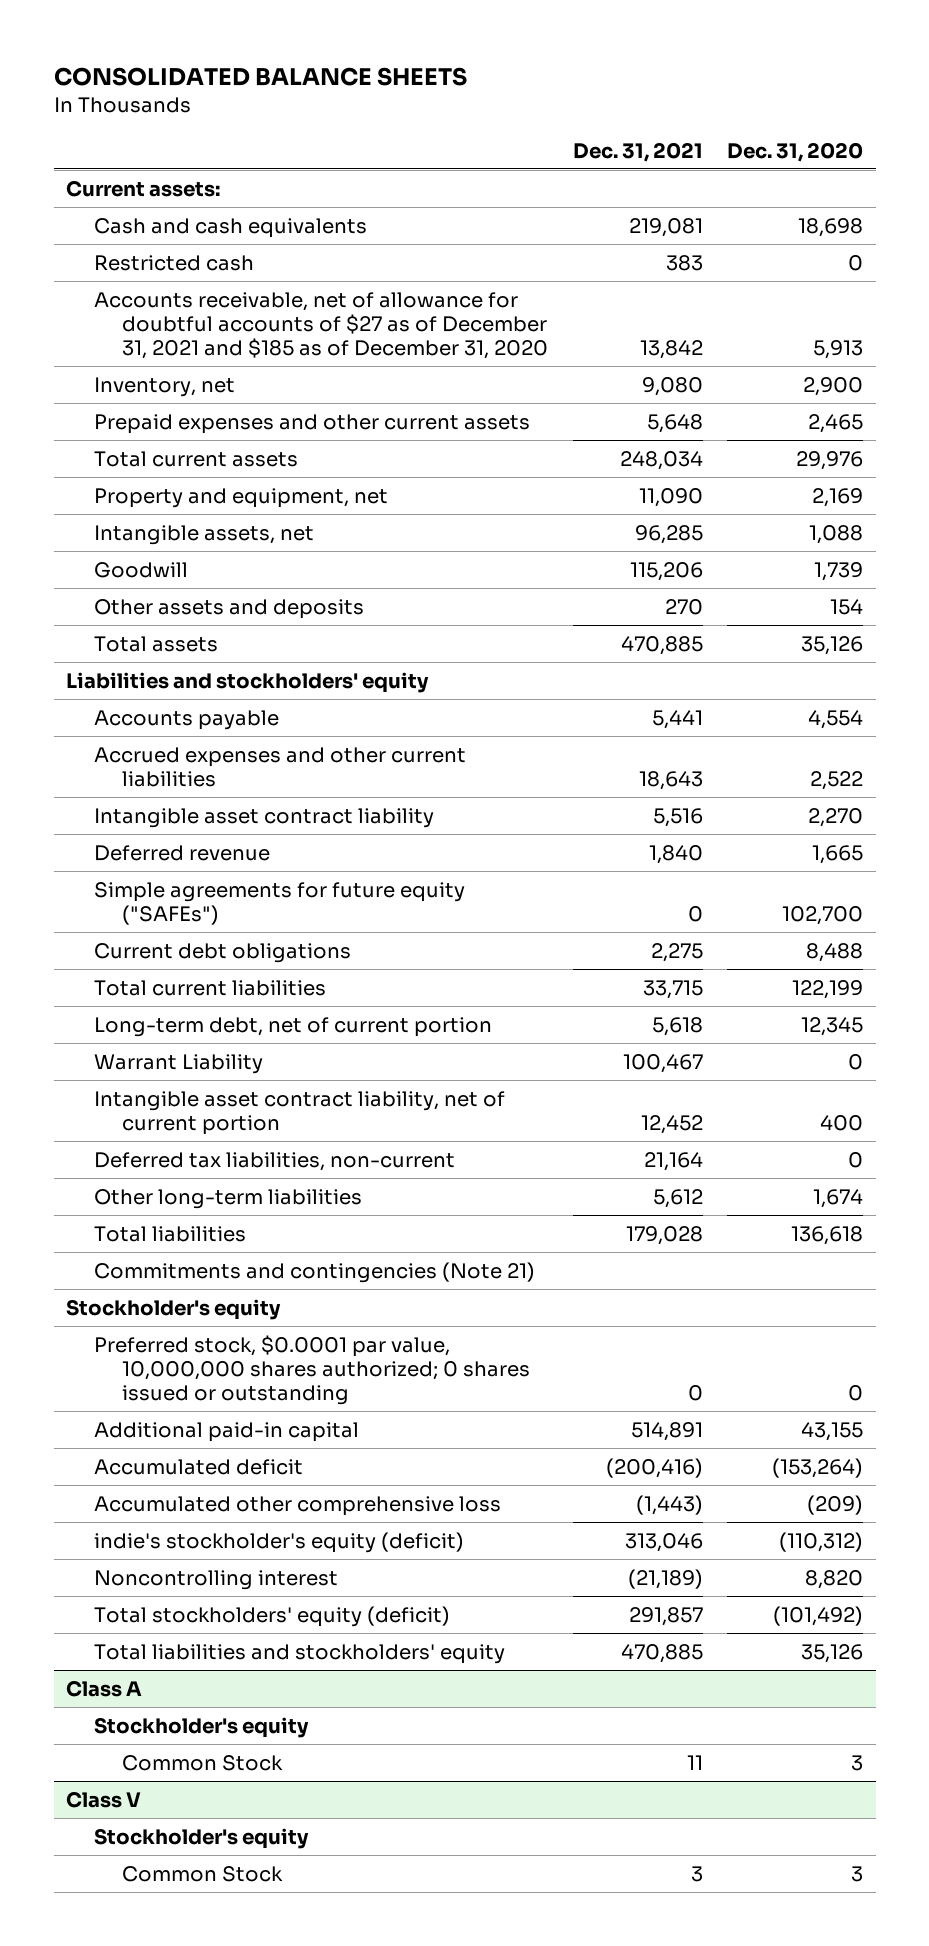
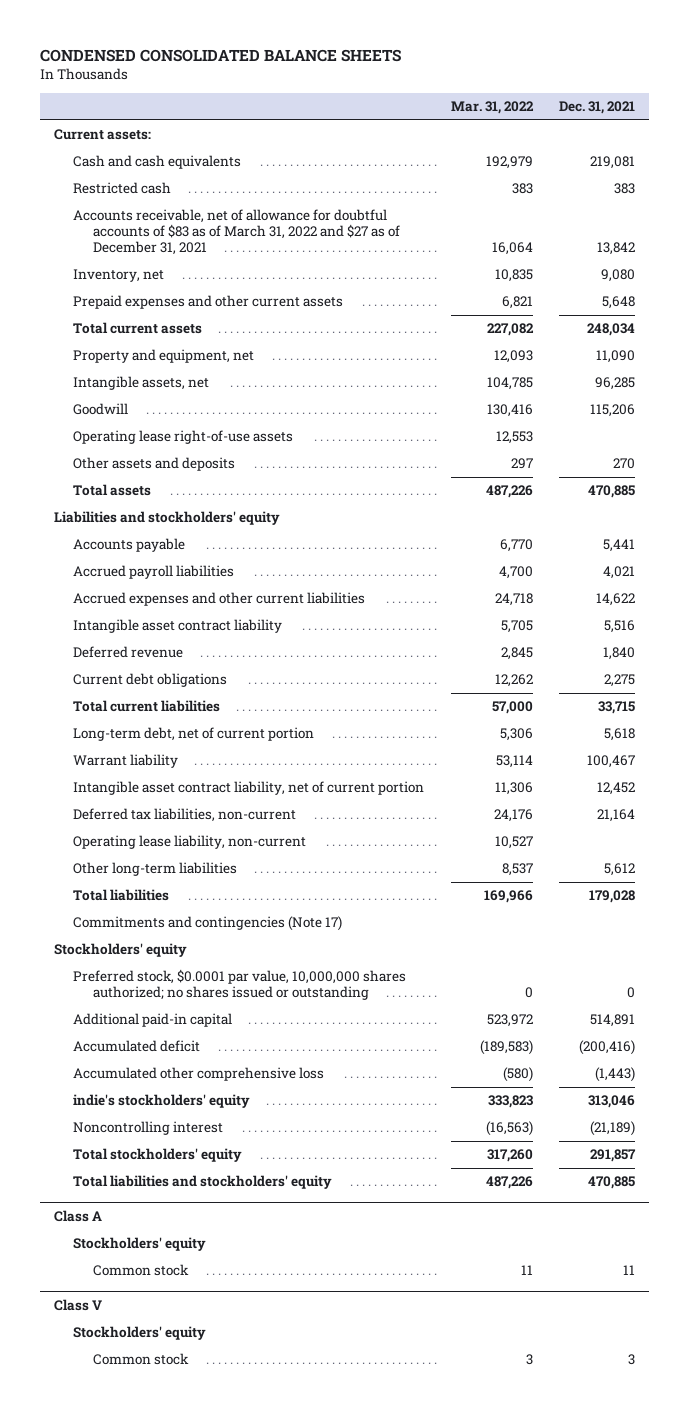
- CONSOLIDATED BALANCE SHEETS
+ CONDENSED CONSOLIDATED BALANCE SHEETS
- | Dec. 31, 2021 | Dec. 31, 2020
+ | Mar. 31, 2022 | Dec. 31, 2021
- Accounts receivable, net of allowance for doubtful accounts of $27 as of December 31, 2021 and $185 as of December 31, 2020 | 13,842 | 5,913
+ Accounts receivable, net of allowance for doubtful accounts of $83 as of March 31, 2022 and $27 as of December 31, 2021 | 16,064 | 13,842
+ Operating lease right-of-use assets | 12,553 |
- Accrued expenses and other current liabilities | 18,643 | 2,522
+ Accrued payroll liabilities | 4,700 | 4,021
+ Accrued expenses and other current liabilities | 24,718 | 14,622
- Simple agreements for future equity ("SAFEs") | 0 | 102,700
- Warrant Liability | 100,467 | 0
+ Warrant liability | 53,114 | 100,467
+ Operating lease liability, non-current | 10,527 |
- Commitments and contingencies (Note 21)
- Stockholder's equity
- Preferred stock, $0.0001 par value, 10,000,000 shares authorized; 0 shares issued or outstanding | 0 | 0
+ Commitments and contingencies (Note 17)
+ Stockholders' equity
+ Preferred stock, $0.0001 par value, 10,000,000 shares authorized; no shares issued or outstanding | 0 | 0
- indie's stockholder's equity (deficit) | 313,046 | (110,312)
+ indie's stockholders' equity | 333,823 | 313,046
- Total stockholders' equity (deficit) | 291,857 | (101,492)
+ Total stockholders' equity | 317,260 | 291,857
@ Class A
- Stockholder's equity
- Common Stock | 11 | 3
+ Stockholders' equity
+ Common stock | 11 | 11
@ Class V
- Stockholder's equity
- Common Stock | 3 | 3
+ Stockholders' equity
+ Common stock | 3 | 3

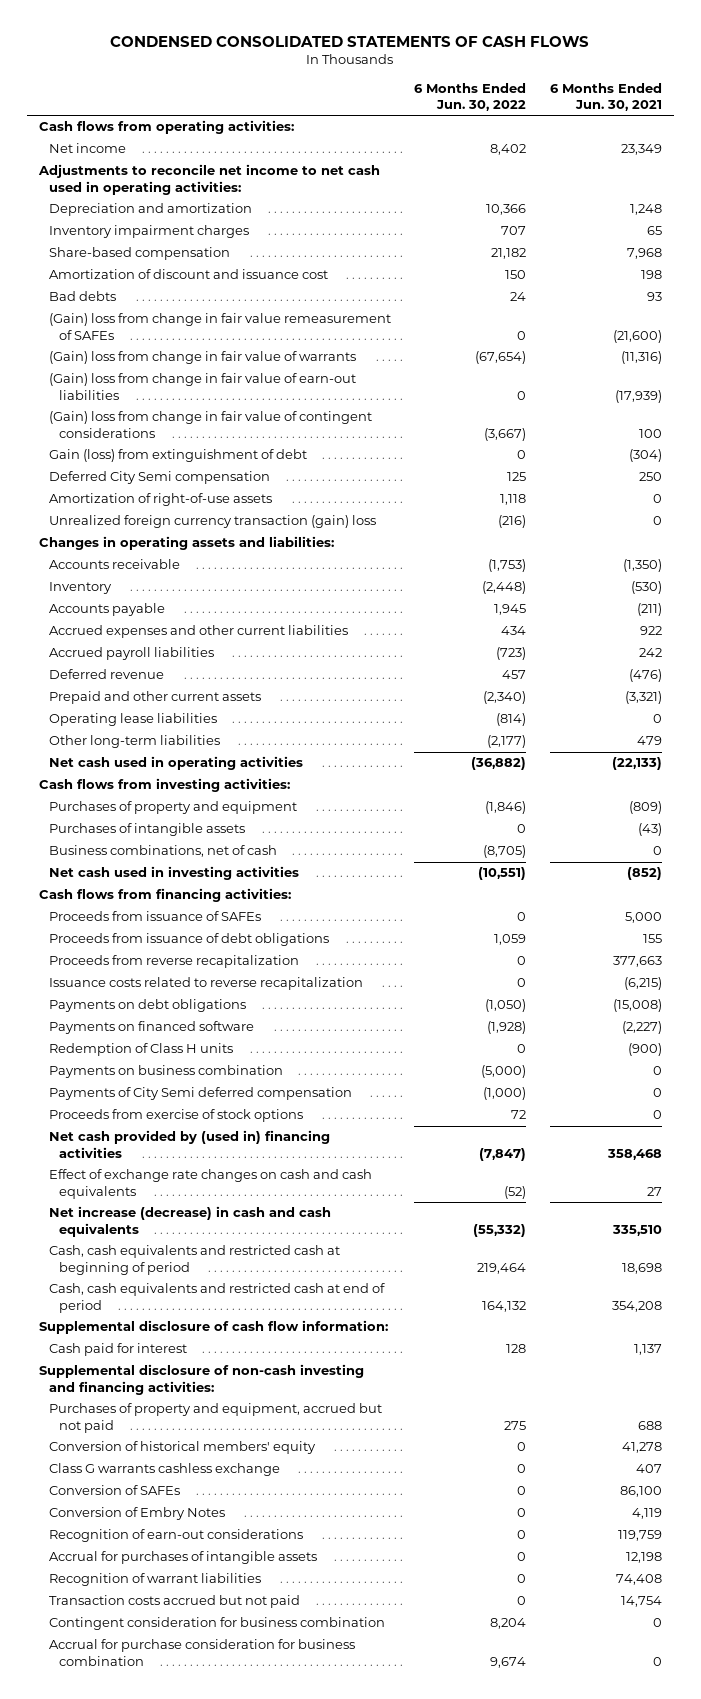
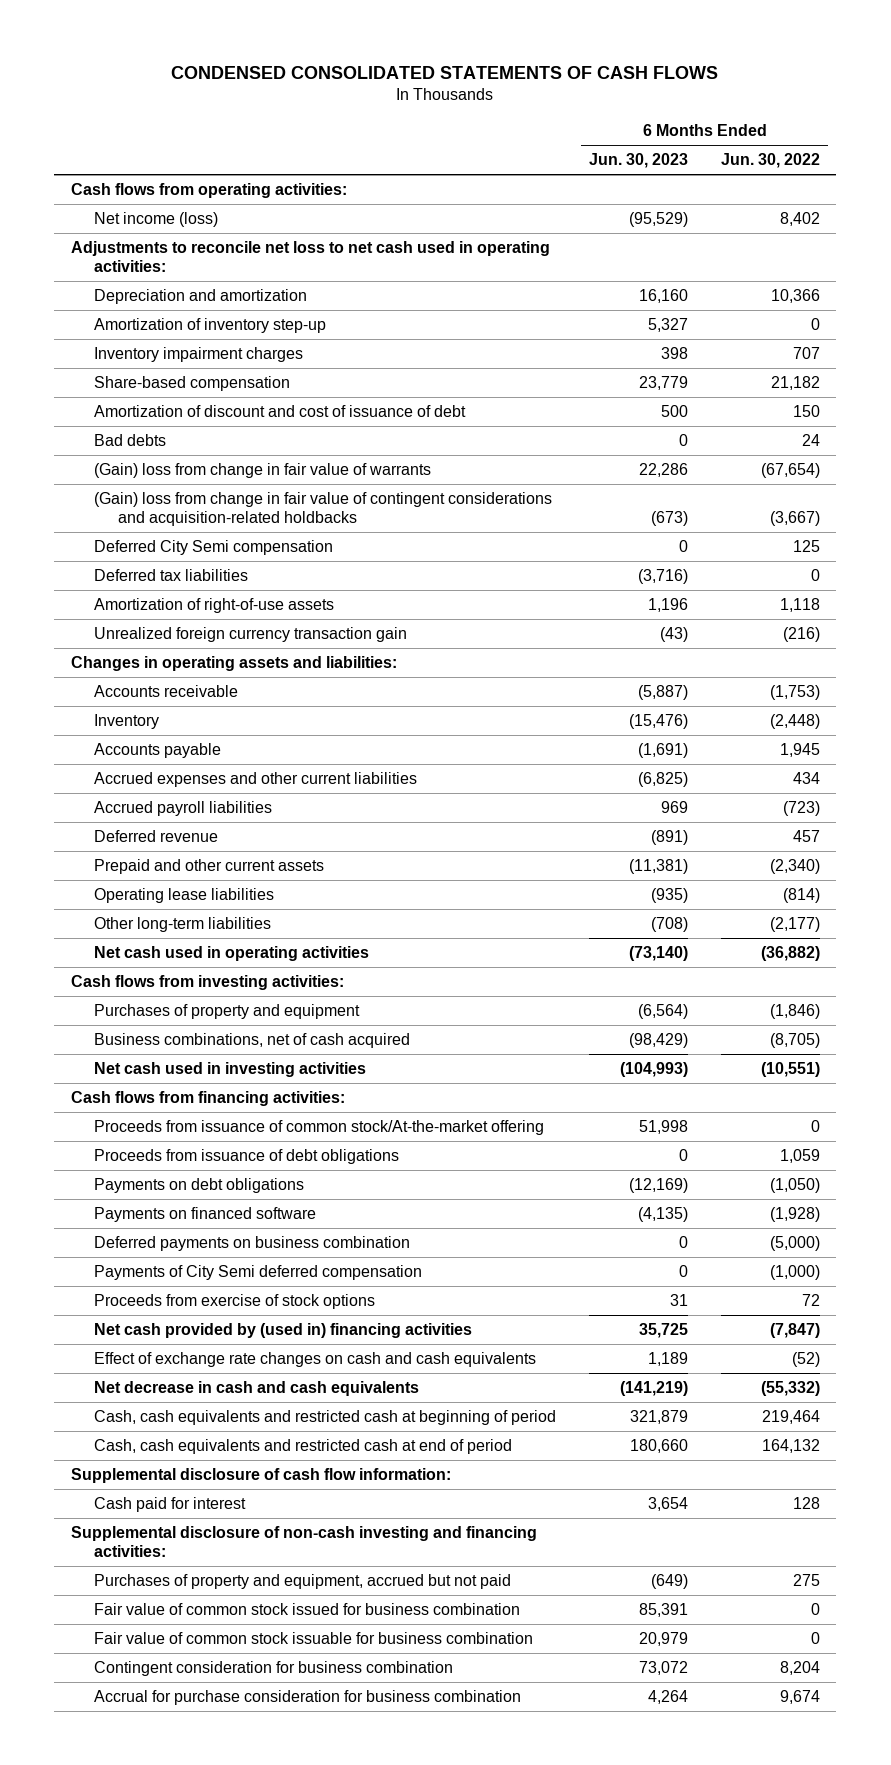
- | 6 Months Ended Jun. 30, 2022 | 6 Months Ended Jun. 30, 2021
+ | 6 Months Ended Jun. 30, 2023 | 6 Months Ended Jun. 30, 2022
- Net income | 8,402 | 23,349
- Adjustments to reconcile net income to net cash used in operating activities:
+ Net income (loss) | (95,529) | 8,402
+ Adjustments to reconcile net loss to net cash used in operating activities:
+ Amortization of inventory step-up | 5,327 | 0
- Amortization of discount and issuance cost | 150 | 198
+ Amortization of discount and cost of issuance of debt | 500 | 150
- (Gain) loss from change in fair value remeasurement of SAFEs | 0 | (21,600)
- (Gain) loss from change in fair value of earn-out liabilities | 0 | (17,939)
- (Gain) loss from change in fair value of contingent considerations | (3,667) | 100
- Gain (loss) from extinguishment of debt | 0 | (304)
+ (Gain) loss from change in fair value of contingent considerations and acquisition-related holdbacks | (673) | (3,667)
+ Deferred tax liabilities | (3,716) | 0
- Unrealized foreign currency transaction (gain) loss | (216) | 0
+ Unrealized foreign currency transaction gain | (43) | (216)
- Purchases of intangible assets | 0 | (43)
- Business combinations, net of cash | (8,705) | 0
+ Business combinations, net of cash acquired | (98,429) | (8,705)
- Proceeds from issuance of SAFEs | 0 | 5,000
+ Proceeds from issuance of common stock/At-the-market offering | 51,998 | 0
- Proceeds from reverse recapitalization | 0 | 377,663
- Issuance costs related to reverse recapitalization | 0 | (6,215)
- Redemption of Class H units | 0 | (900)
- Payments on business combination | (5,000) | 0
+ Deferred payments on business combination | 0 | (5,000)
- Net increase (decrease) in cash and cash equivalents | (55,332) | 335,510
+ Net decrease in cash and cash equivalents | (141,219) | (55,332)
- Conversion of historical members' equity | 0 | 41,278
- Class G warrants cashless exchange | 0 | 407
- Conversion of SAFEs | 0 | 86,100
- Conversion of Embry Notes | 0 | 4,119
- Recognition of earn-out considerations | 0 | 119,759
- Accrual for purchases of intangible assets | 0 | 12,198
- Recognition of warrant liabilities | 0 | 74,408
- Transaction costs accrued but not paid | 0 | 14,754
+ Fair value of common stock issued for business combination | 85,391 | 0
+ Fair value of common stock issuable for business combination | 20,979 | 0

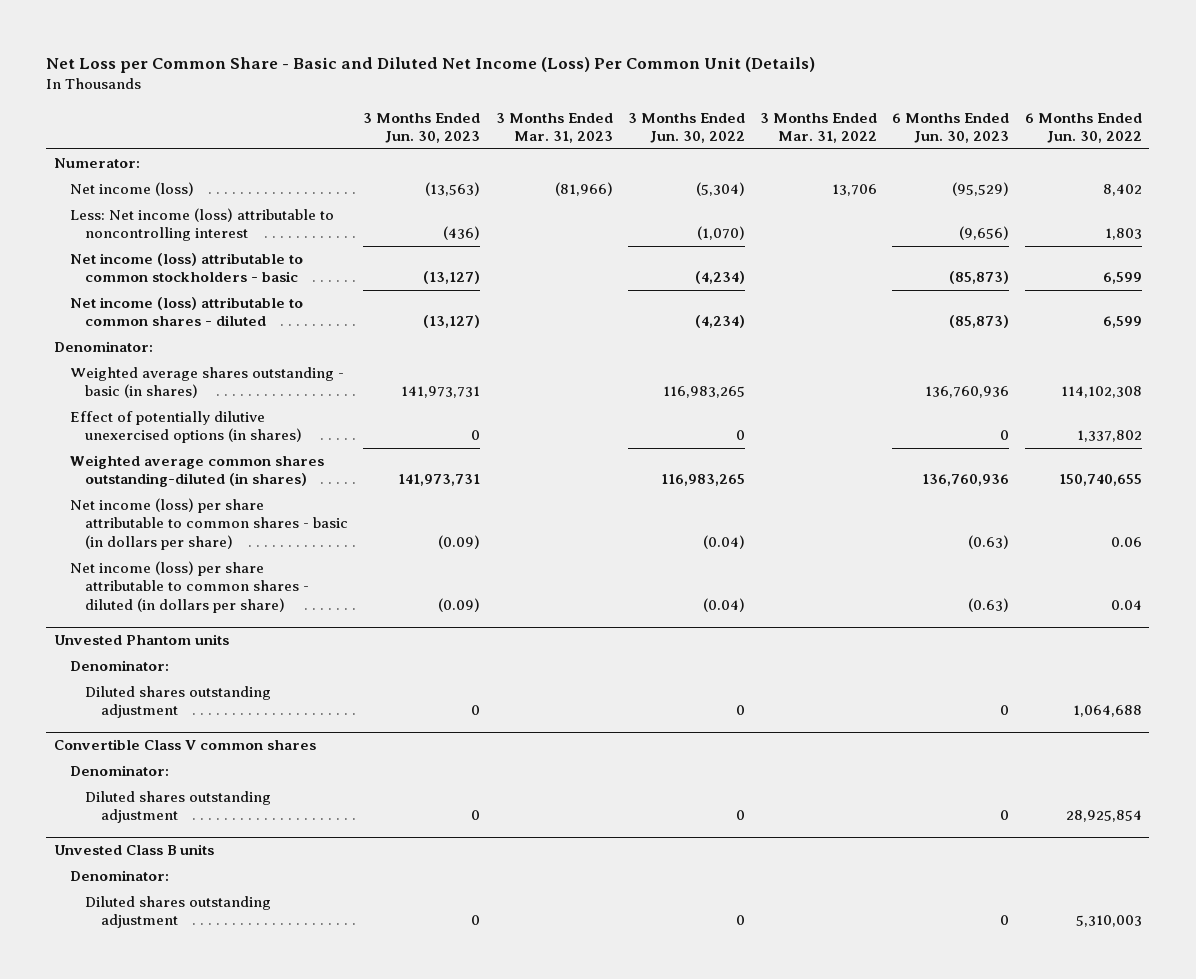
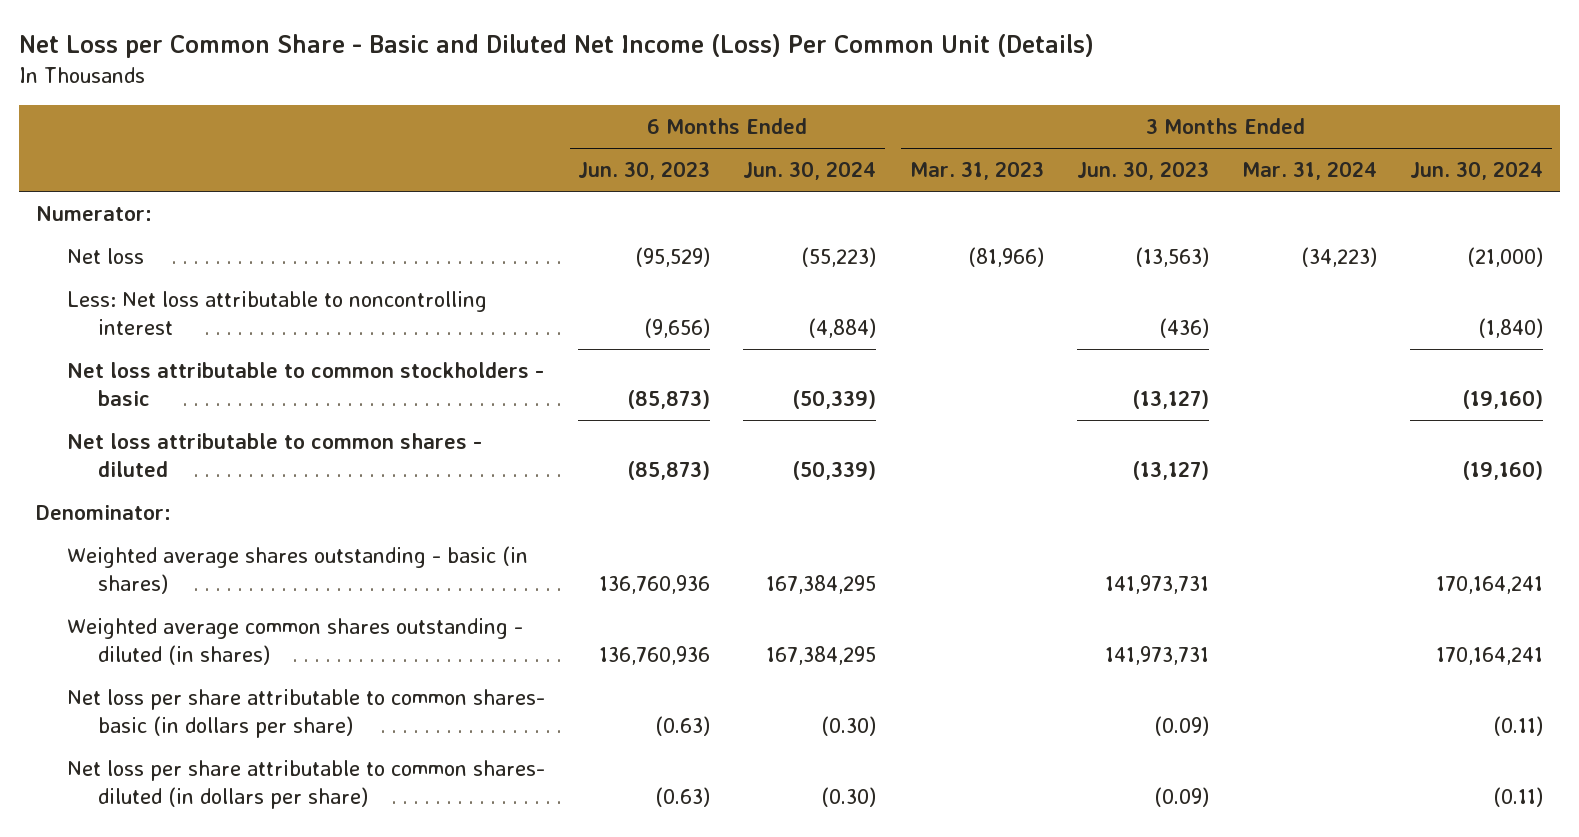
- | 3 Months Ended Jun. 30, 2023 | 3 Months Ended Mar. 31, 2023 | 3 Months Ended Jun. 30, 2022 | 3 Months Ended Mar. 31, 2022 | 6 Months Ended Jun. 30, 2023 | 6 Months Ended Jun. 30, 2022
+ | 6 Months Ended Jun. 30, 2023 | 6 Months Ended Jun. 30, 2024 | 3 Months Ended Mar. 31, 2023 | 3 Months Ended Jun. 30, 2023 | 3 Months Ended Mar. 31, 2024 | 3 Months Ended Jun. 30, 2024
- Net income (loss) | (13,563) | (81,966) | (5,304) | 13,706 | (95,529) | 8,402
- Less: Net income (loss) attributable to noncontrolling interest | (436) | | (1,070) | | (9,656) | 1,803
- Net income (loss) attributable to common stockholders - basic | (13,127) | | (4,234) | | (85,873) | 6,599
- Net income (loss) attributable to common shares - diluted | (13,127) | | (4,234) | | (85,873) | 6,599
+ Net loss | (95,529) | (55,223) | (81,966) | (13,563) | (34,223) | (21,000)
+ Less: Net loss attributable to noncontrolling interest | (9,656) | (4,884) | | (436) | | (1,840)
+ Net loss attributable to common stockholders - basic | (85,873) | (50,339) | | (13,127) | | (19,160)
+ Net loss attributable to common shares - diluted | (85,873) | (50,339) | | (13,127) | | (19,160)
- Effect of potentially dilutive unexercised options (in shares) | 0 | | 0 | | 0 | 1,337,802
- Weighted average common shares outstanding-diluted (in shares) | 141,973,731 | | 116,983,265 | | 136,760,936 | 150,740,655
- Net income (loss) per share attributable to common shares - basic (in dollars per share) | (0.09) | | (0.04) | | (0.63) | 0.06
- Net income (loss) per share attributable to common shares - diluted (in dollars per share) | (0.09) | | (0.04) | | (0.63) | 0.04
- Unvested Phantom units
- Denominator:
- Diluted shares outstanding adjustment | 0 | | 0 | | 0 | 1,064,688
- Convertible Class V common shares
- Denominator:
- Diluted shares outstanding adjustment | 0 | | 0 | | 0 | 28,925,854
- Unvested Class B units
- Denominator:
- Diluted shares outstanding adjustment | 0 | | 0 | | 0 | 5,310,003
+ Weighted average common shares outstanding - diluted (in shares) | 136,760,936 | 167,384,295 | | 141,973,731 | | 170,164,241
+ Net loss per share attributable to common shares- basic (in dollars per share) | (0.63) | (0.30) | | (0.09) | | (0.11)
+ Net loss per share attributable to common shares- diluted (in dollars per share) | (0.63) | (0.30) | | (0.09) | | (0.11)

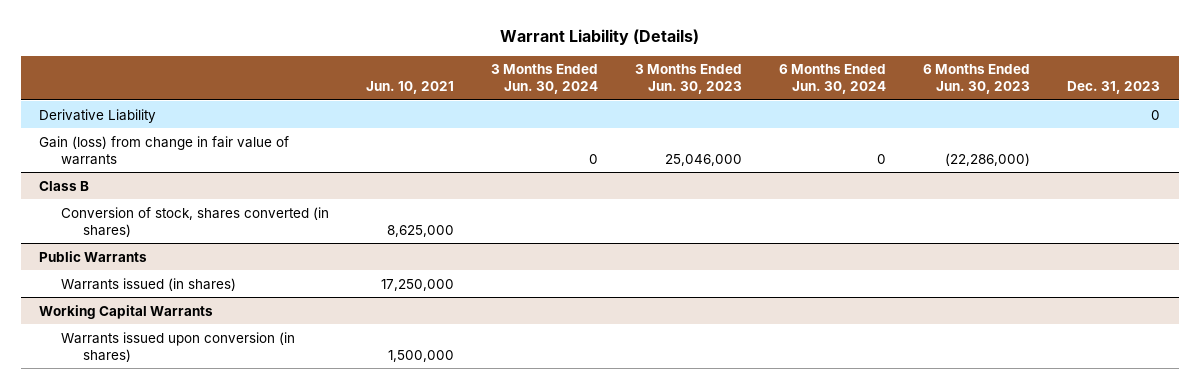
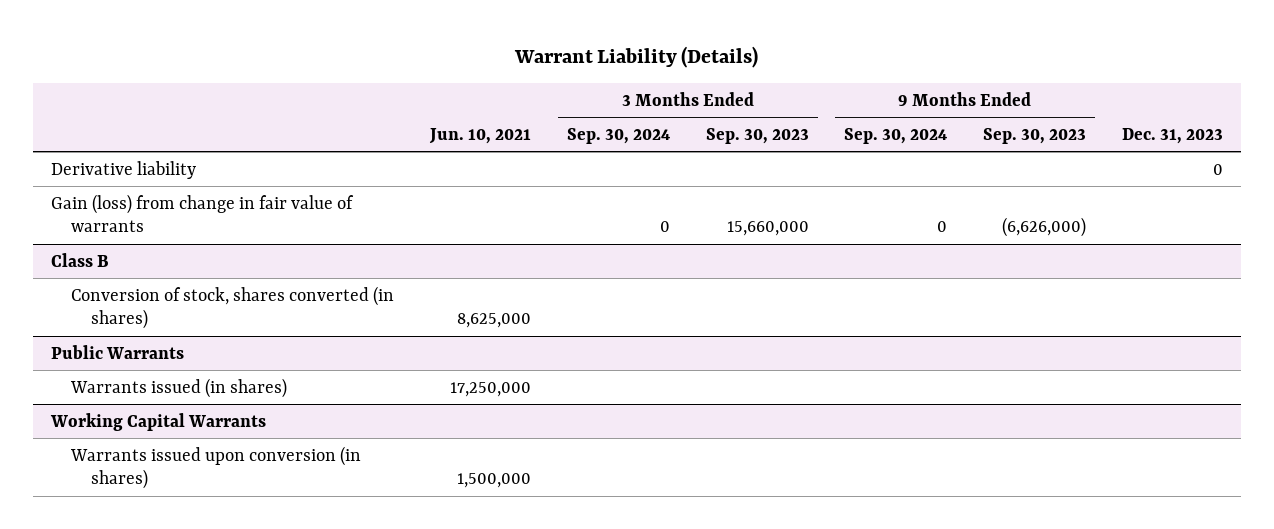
- | Jun. 10, 2021 | 3 Months Ended Jun. 30, 2024 | 3 Months Ended Jun. 30, 2023 | 6 Months Ended Jun. 30, 2024 | 6 Months Ended Jun. 30, 2023 | Dec. 31, 2023
+ | Jun. 10, 2021 | 3 Months Ended Sep. 30, 2024 | 3 Months Ended Sep. 30, 2023 | 9 Months Ended Sep. 30, 2024 | 9 Months Ended Sep. 30, 2023 | Dec. 31, 2023
- Derivative Liability | | | | | | 0
+ Derivative liability | | | | | | 0

